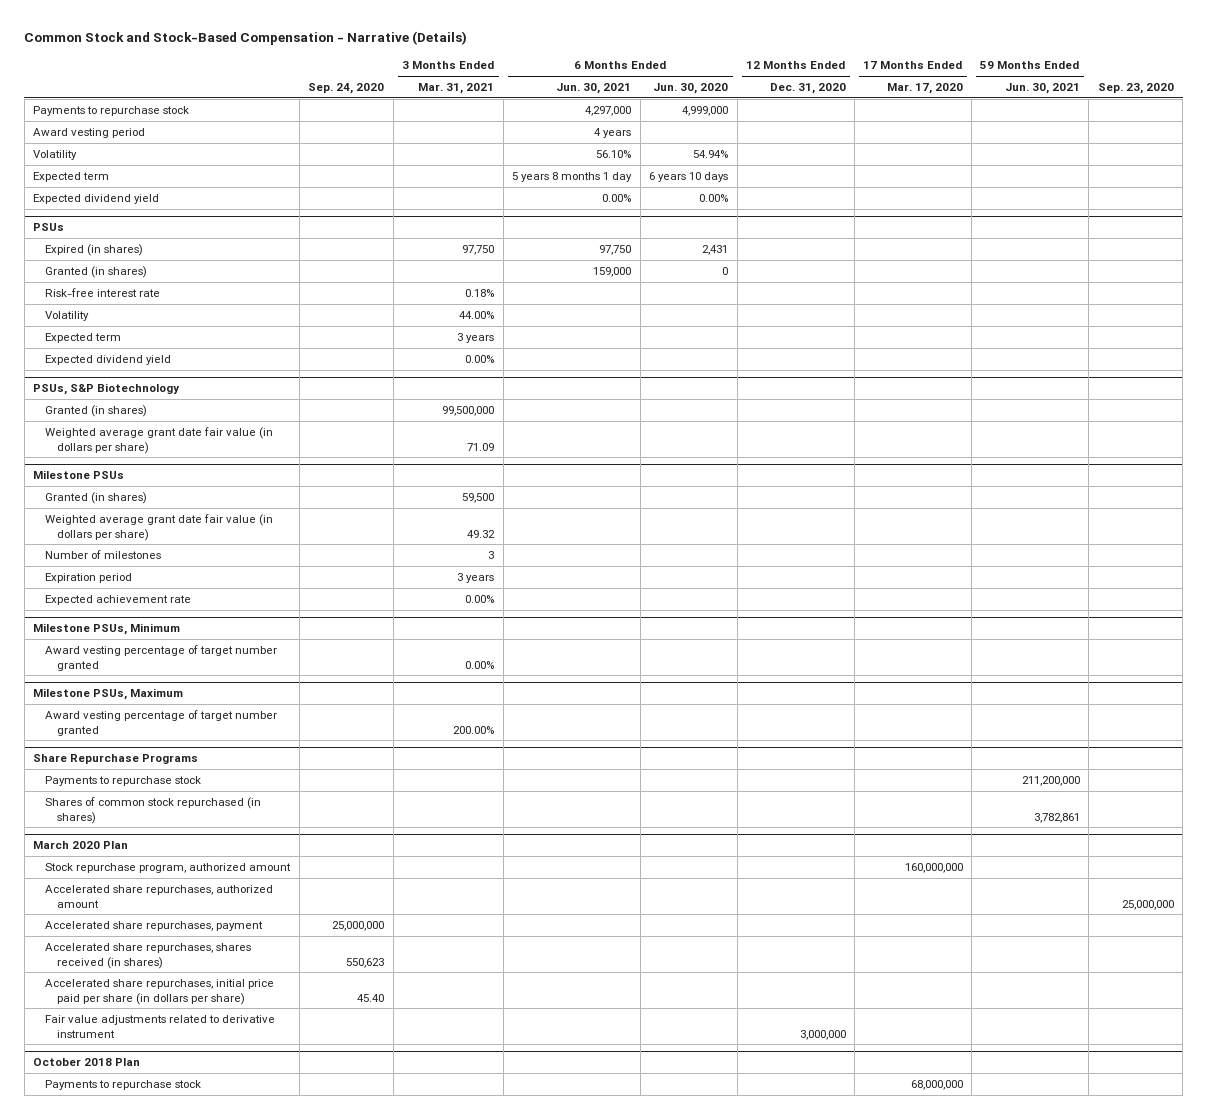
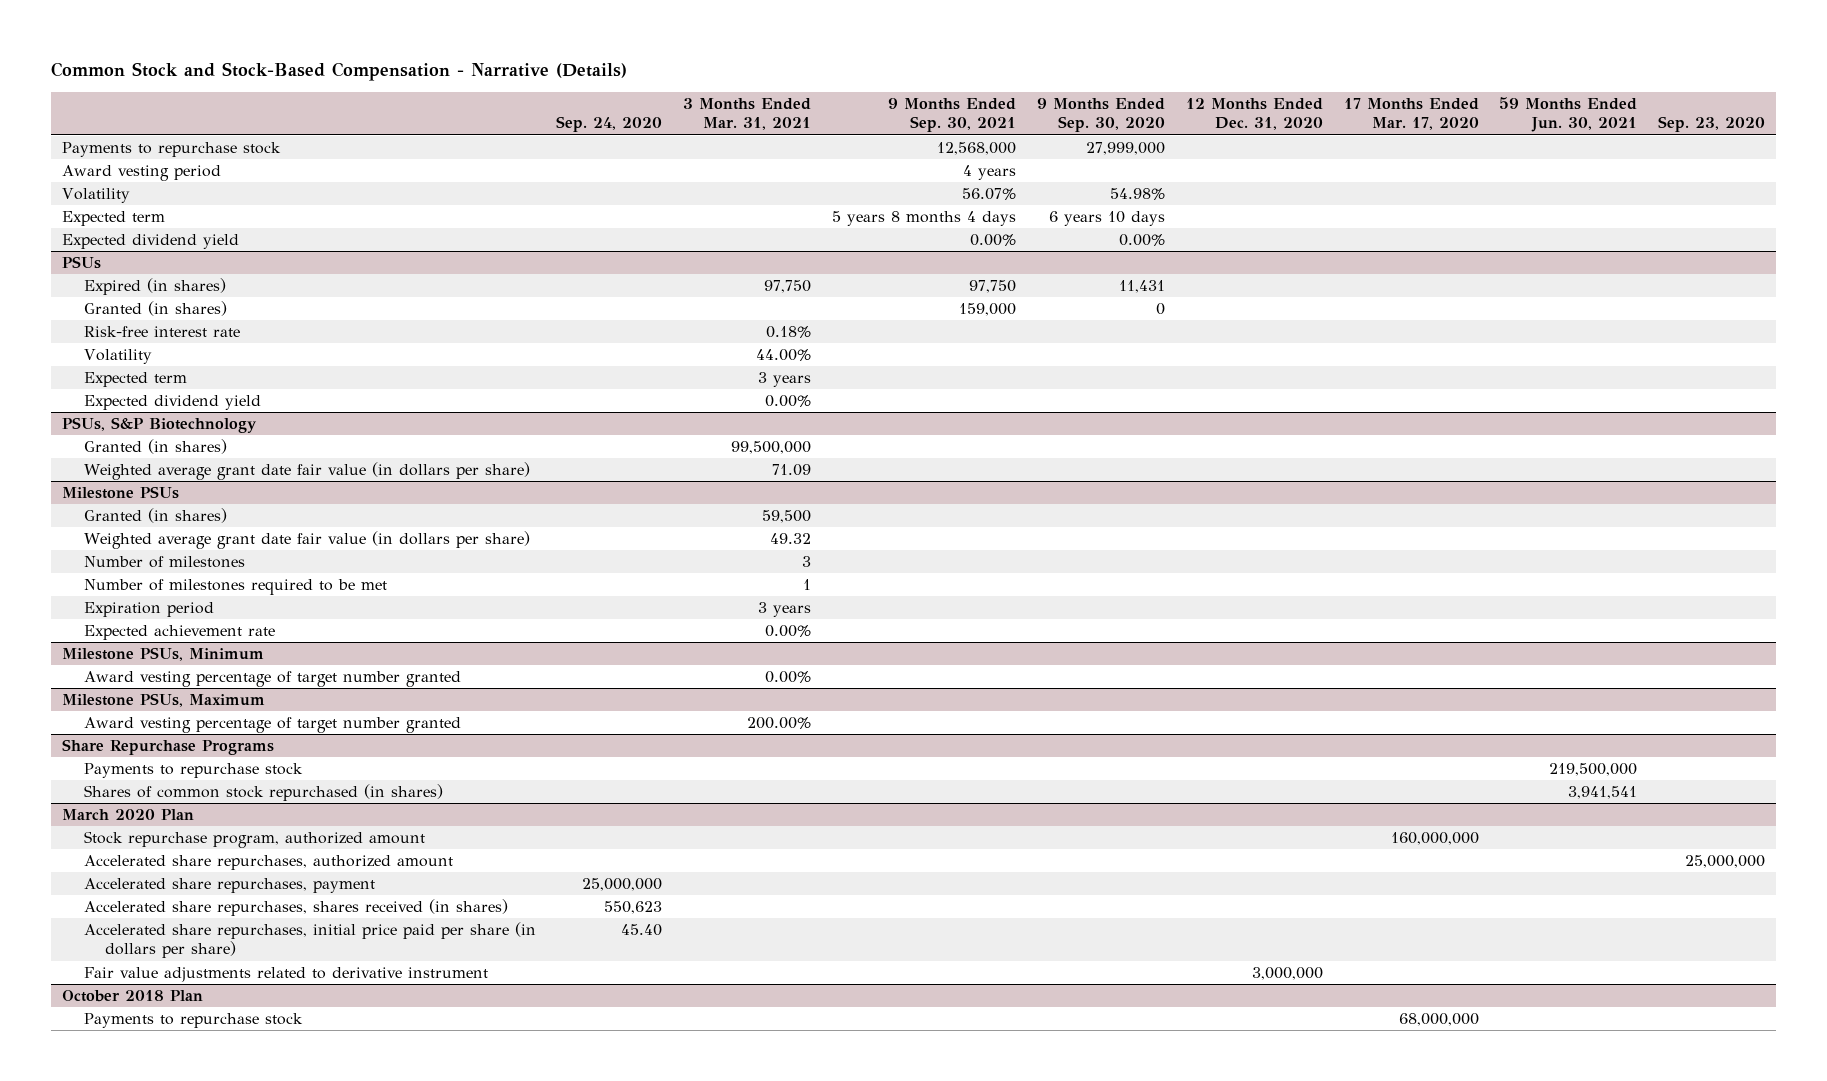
- | Sep. 24, 2020 | 3 Months Ended Mar. 31, 2021 | 6 Months Ended Jun. 30, 2021 | 6 Months Ended Jun. 30, 2020 | 12 Months Ended Dec. 31, 2020 | 17 Months Ended Mar. 17, 2020 | 59 Months Ended Jun. 30, 2021 | Sep. 23, 2020
+ | Sep. 24, 2020 | 3 Months Ended Mar. 31, 2021 | 9 Months Ended Sep. 30, 2021 | 9 Months Ended Sep. 30, 2020 | 12 Months Ended Dec. 31, 2020 | 17 Months Ended Mar. 17, 2020 | 59 Months Ended Jun. 30, 2021 | Sep. 23, 2020
@ Milestone PSUs
+ Number of milestones required to be met | | 1 | | | | | |
@ Share Repurchase Programs
- Payments to repurchase stock | | | | | | | 211,200,000 |
- Shares of common stock repurchased (in shares) | | | | | | | 3,782,861 |
+ Payments to repurchase stock | | | | | | | 219,500,000 |
+ Shares of common stock repurchased (in shares) | | | | | | | 3,941,541 |

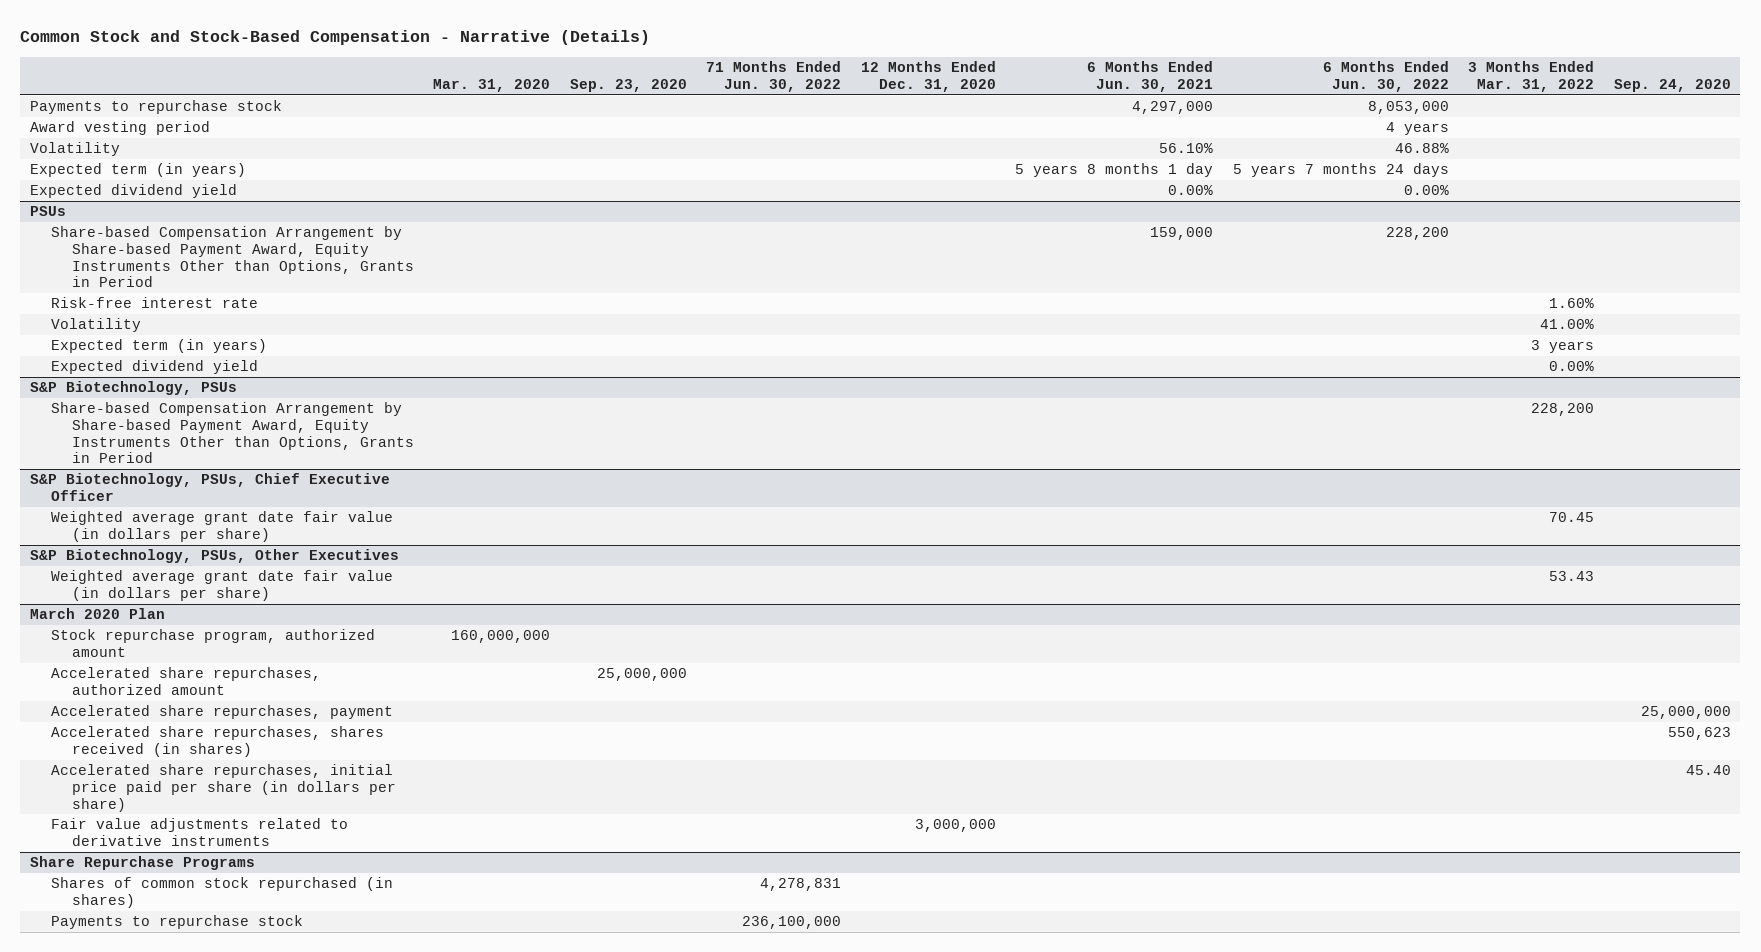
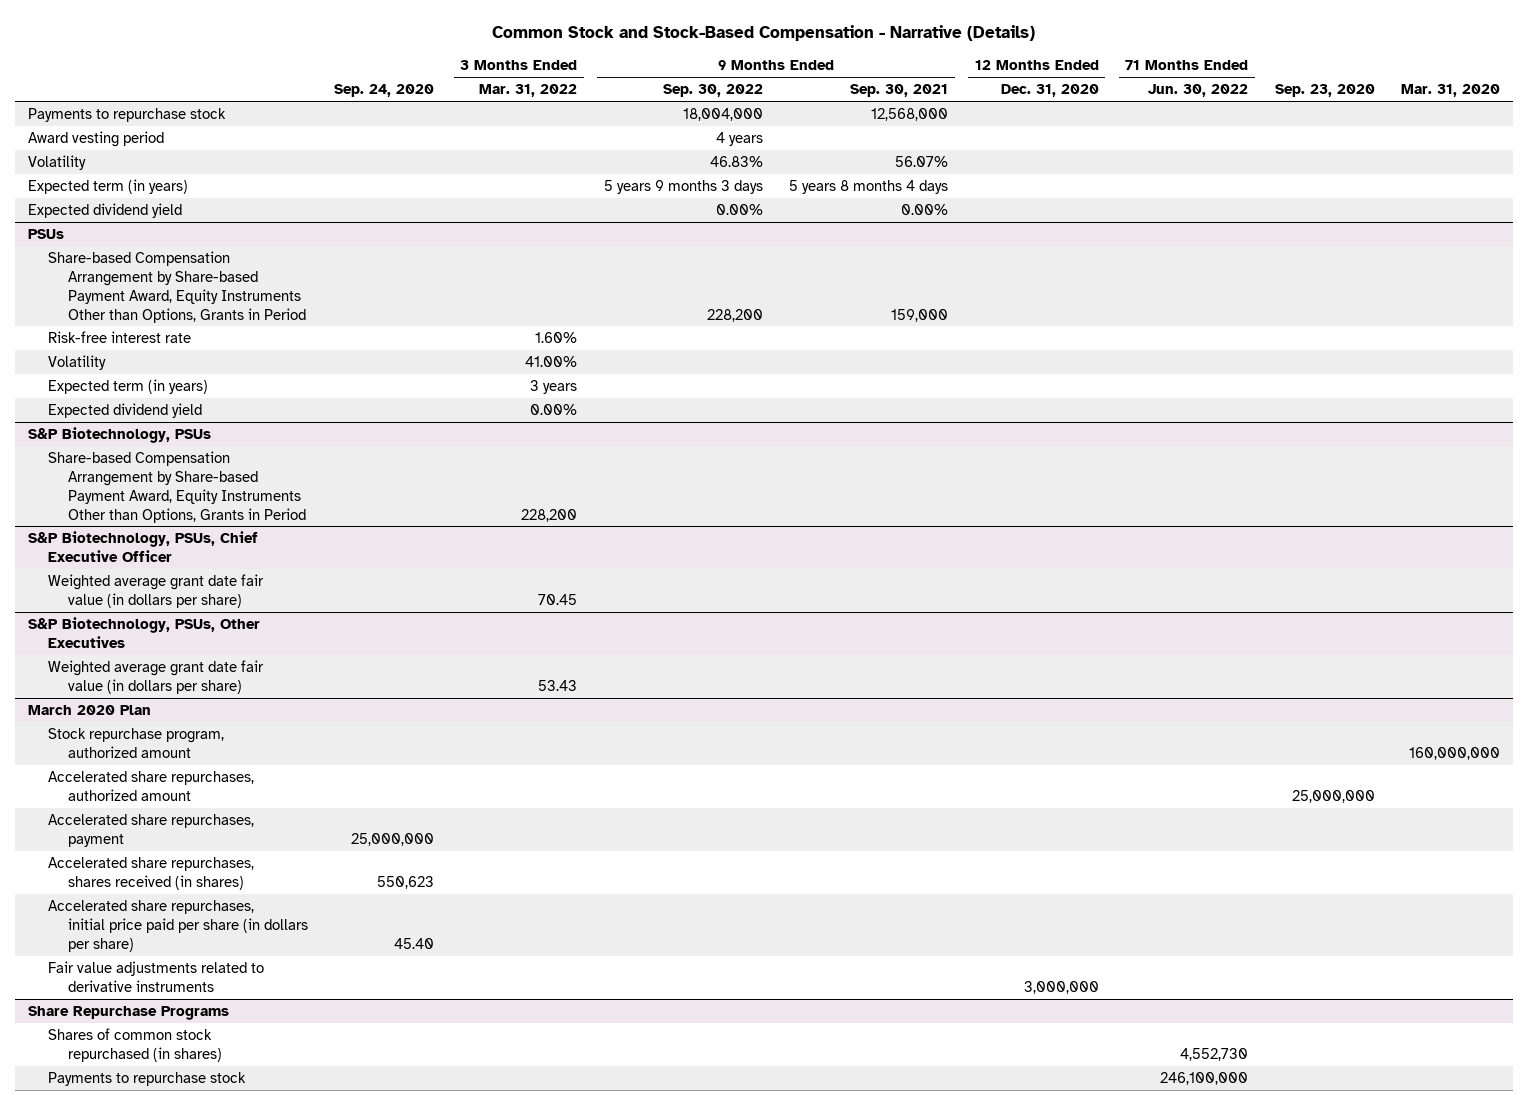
- | Mar. 31, 2020 | Sep. 23, 2020 | 71 Months Ended Jun. 30, 2022 | 12 Months Ended Dec. 31, 2020 | 6 Months Ended Jun. 30, 2021 | 6 Months Ended Jun. 30, 2022 | 3 Months Ended Mar. 31, 2022 | Sep. 24, 2020
+ | Sep. 24, 2020 | 3 Months Ended Mar. 31, 2022 | 9 Months Ended Sep. 30, 2022 | 9 Months Ended Sep. 30, 2021 | 12 Months Ended Dec. 31, 2020 | 71 Months Ended Jun. 30, 2022 | Sep. 23, 2020 | Mar. 31, 2020
@ Share Repurchase Programs
- Shares of common stock repurchased (in shares) | | | 4,278,831 | | | | |
- Payments to repurchase stock | | | 236,100,000 | | | | |
+ Shares of common stock repurchased (in shares) | | | | | | 4,552,730 | |
+ Payments to repurchase stock | | | | | | 246,100,000 | |

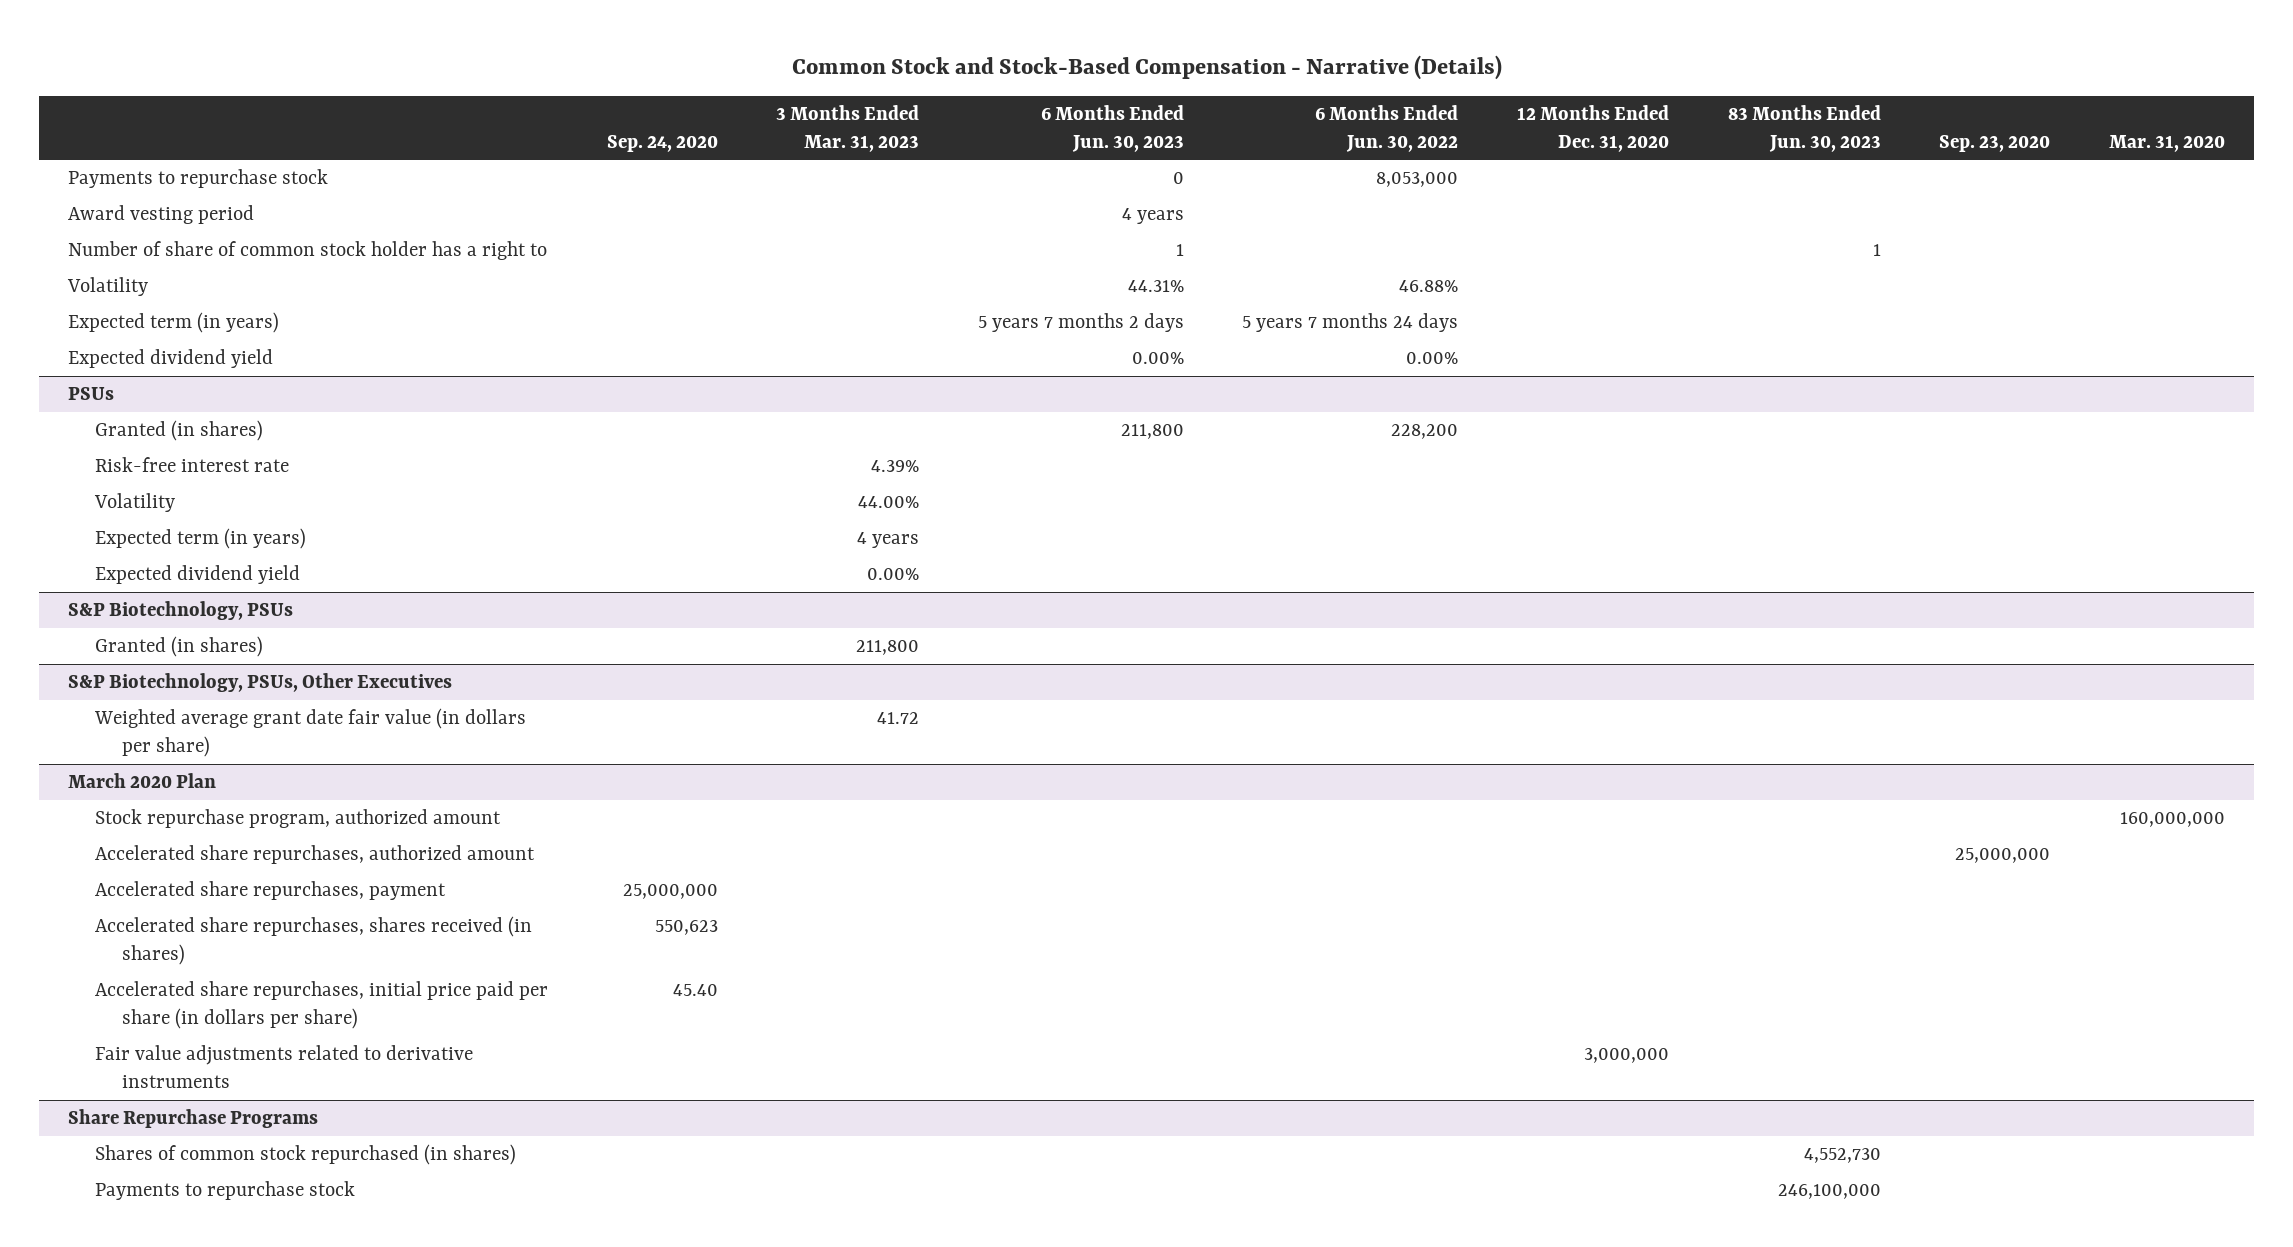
- | Sep. 24, 2020 | 3 Months Ended Mar. 31, 2022 | 9 Months Ended Sep. 30, 2022 | 9 Months Ended Sep. 30, 2021 | 12 Months Ended Dec. 31, 2020 | 71 Months Ended Jun. 30, 2022 | Sep. 23, 2020 | Mar. 31, 2020
+ | Sep. 24, 2020 | 3 Months Ended Mar. 31, 2023 | 6 Months Ended Jun. 30, 2023 | 6 Months Ended Jun. 30, 2022 | 12 Months Ended Dec. 31, 2020 | 83 Months Ended Jun. 30, 2023 | Sep. 23, 2020 | Mar. 31, 2020
+ Number of share of common stock holder has a right to | | | 1 | | | 1 | |
@ PSUs
- Share-based Compensation Arrangement by Share-based Payment Award, Equity Instruments Other than Options, Grants in Period | | | 228,200 | 159,000 | | | |
+ Granted (in shares) | | | 211,800 | 228,200 | | | |
@ S&P Biotechnology, PSUs
- Share-based Compensation Arrangement by Share-based Payment Award, Equity Instruments Other than Options, Grants in Period | | 228,200 | | | | | |
- S&P Biotechnology, PSUs, Chief Executive Officer
- Weighted average grant date fair value (in dollars per share) | | 70.45 | | | | | |
@ S&P Biotechnology, PSUs
+ Granted (in shares) | | 211,800 | | | | | |

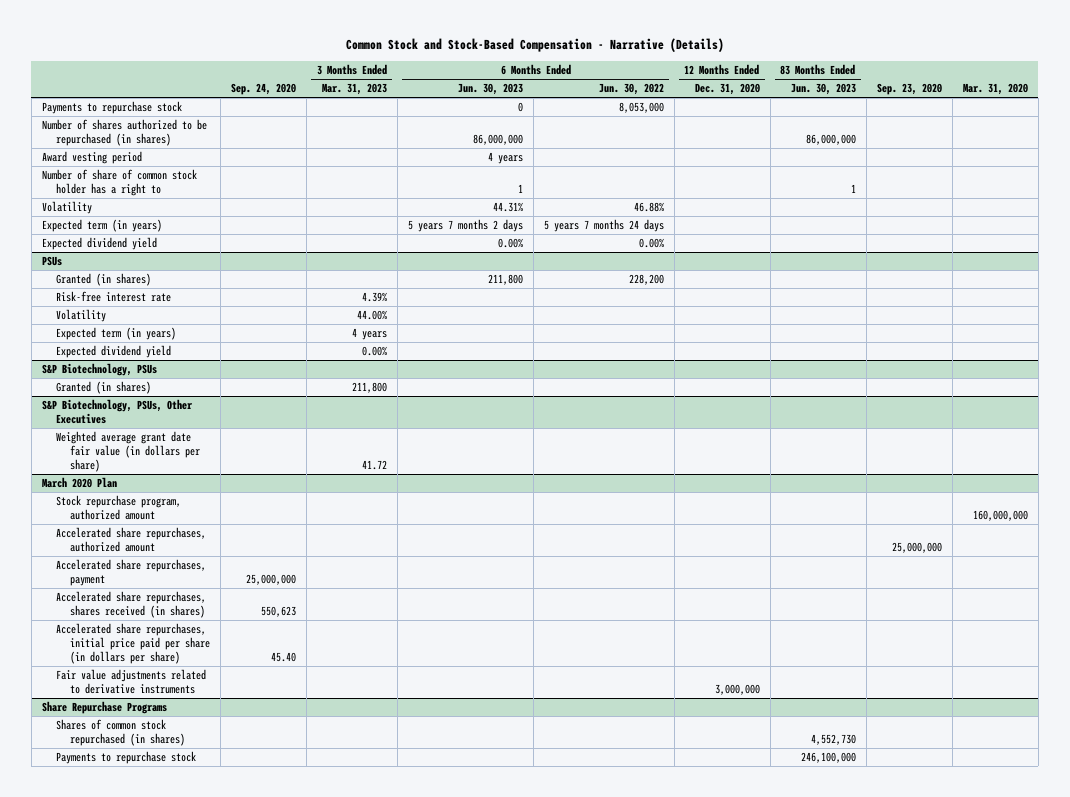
+ Number of shares authorized to be repurchased (in shares) | | | 86,000,000 | | | 86,000,000 | |

